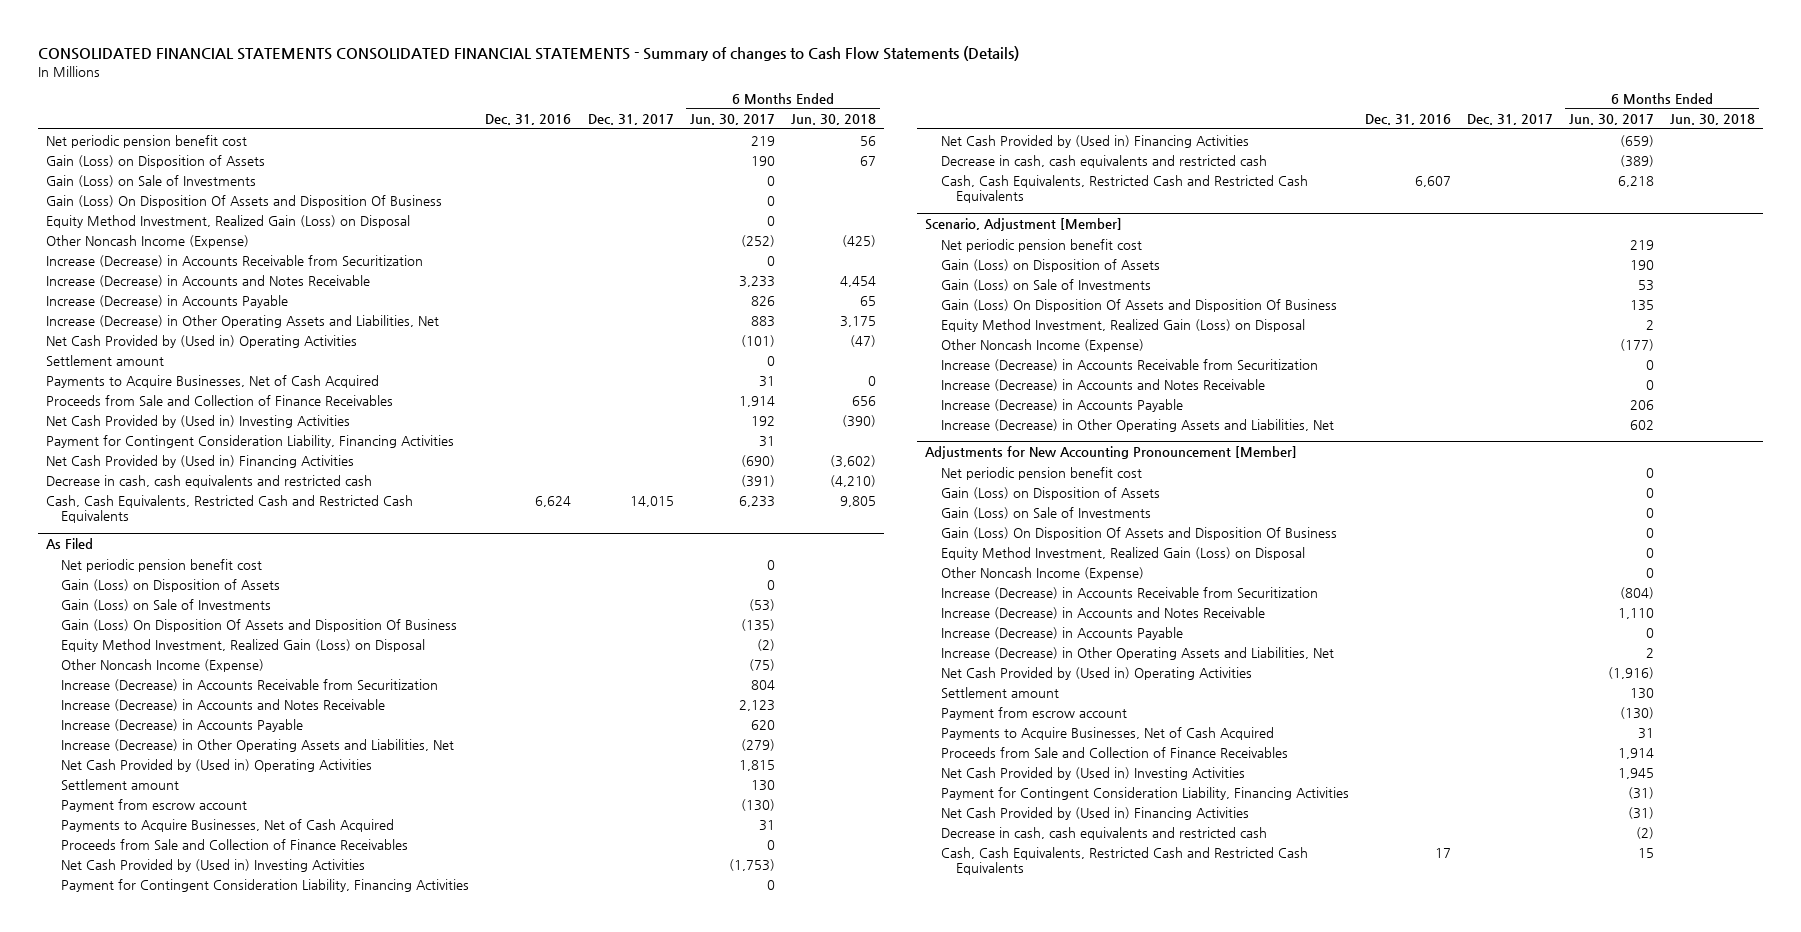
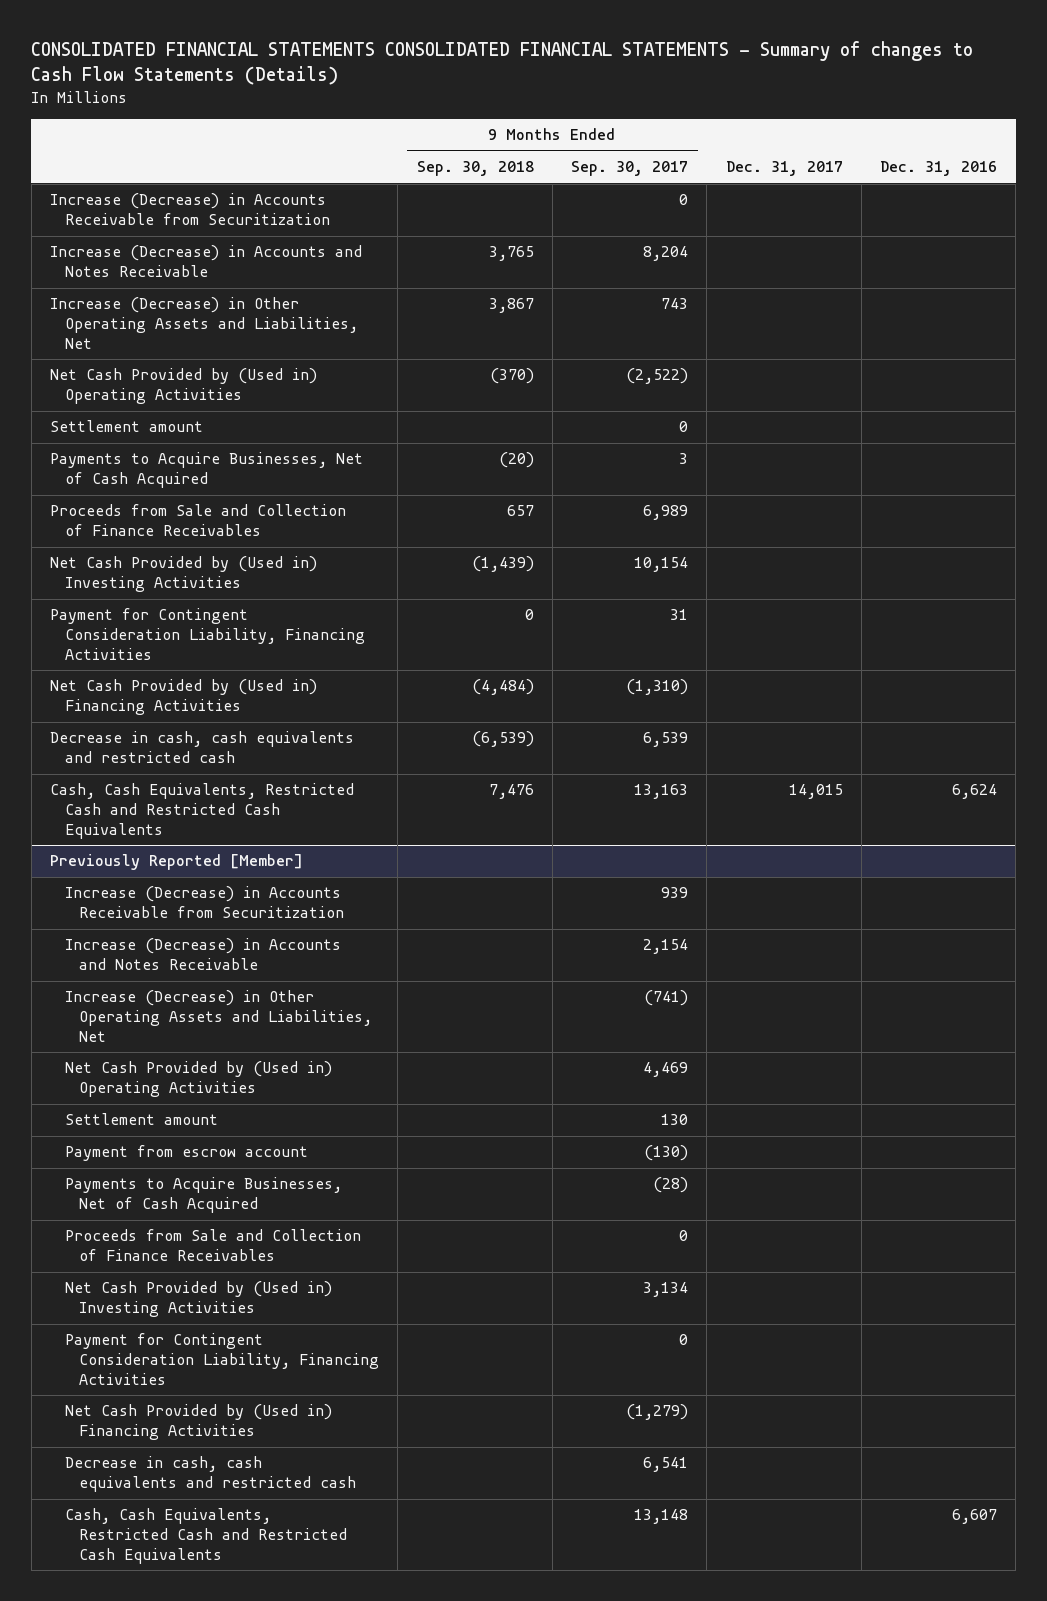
- | Dec. 31, 2016 | Dec. 31, 2017 | 6 Months Ended Jun. 30, 2017 | 6 Months Ended Jun. 30, 2018
+ | 9 Months Ended Sep. 30, 2018 | 9 Months Ended Sep. 30, 2017 | Dec. 31, 2017 | Dec. 31, 2016
- Net periodic pension benefit cost | | | 219 | 56
- Gain (Loss) on Disposition of Assets | | | 190 | 67
- Gain (Loss) on Sale of Investments | | | 0 |
- Gain (Loss) On Disposition Of Assets and Disposition Of Business | | | 0 |
- Equity Method Investment, Realized Gain (Loss) on Disposal | | | 0 |
- Other Noncash Income (Expense) | | | (252) | (425)
- Increase (Decrease) in Accounts Payable | | | 826 | 65
- As Filed
- Net periodic pension benefit cost | | | 0 |
- Gain (Loss) on Disposition of Assets | | | 0 |
- Gain (Loss) on Sale of Investments | | | (53) |
- Gain (Loss) On Disposition Of Assets and Disposition Of Business | | | (135) |
- Equity Method Investment, Realized Gain (Loss) on Disposal | | | (2) |
- Other Noncash Income (Expense) | | | (75) |
+ Previously Reported [Member]
- Increase (Decrease) in Accounts Payable | | | 620 |
- Scenario, Adjustment [Member]
- Net periodic pension benefit cost | | | 219 |
- Gain (Loss) on Disposition of Assets | | | 190 |
- Gain (Loss) on Sale of Investments | | | 53 |
- Gain (Loss) On Disposition Of Assets and Disposition Of Business | | | 135 |
- Equity Method Investment, Realized Gain (Loss) on Disposal | | | 2 |
- Other Noncash Income (Expense) | | | (177) |
- Increase (Decrease) in Accounts Receivable from Securitization | | | 0 |
- Increase (Decrease) in Accounts and Notes Receivable | | | 0 |
- Increase (Decrease) in Accounts Payable | | | 206 |
- Increase (Decrease) in Other Operating Assets and Liabilities, Net | | | 602 |
- Adjustments for New Accounting Pronouncement [Member]
- Net periodic pension benefit cost | | | 0 |
- Gain (Loss) on Disposition of Assets | | | 0 |
- Gain (Loss) on Sale of Investments | | | 0 |
- Gain (Loss) On Disposition Of Assets and Disposition Of Business | | | 0 |
- Equity Method Investment, Realized Gain (Loss) on Disposal | | | 0 |
- Other Noncash Income (Expense) | | | 0 |
- Increase (Decrease) in Accounts Receivable from Securitization | | | (804) |
- Increase (Decrease) in Accounts and Notes Receivable | | | 1,110 |
- Increase (Decrease) in Accounts Payable | | | 0 |
- Increase (Decrease) in Other Operating Assets and Liabilities, Net | | | 2 |
- Net Cash Provided by (Used in) Operating Activities | | | (1,916) |
- Settlement amount | | | 130 |
- Payment from escrow account | | | (130) |
- Payments to Acquire Businesses, Net of Cash Acquired | | | 31 |
- Proceeds from Sale and Collection of Finance Receivables | | | 1,914 |
- Net Cash Provided by (Used in) Investing Activities | | | 1,945 |
- Payment for Contingent Consideration Liability, Financing Activities | | | (31) |
- Net Cash Provided by (Used in) Financing Activities | | | (31) |
- Decrease in cash, cash equivalents and restricted cash | | | (2) |
- Cash, Cash Equivalents, Restricted Cash and Restricted Cash Equivalents | 17 | | 15 |

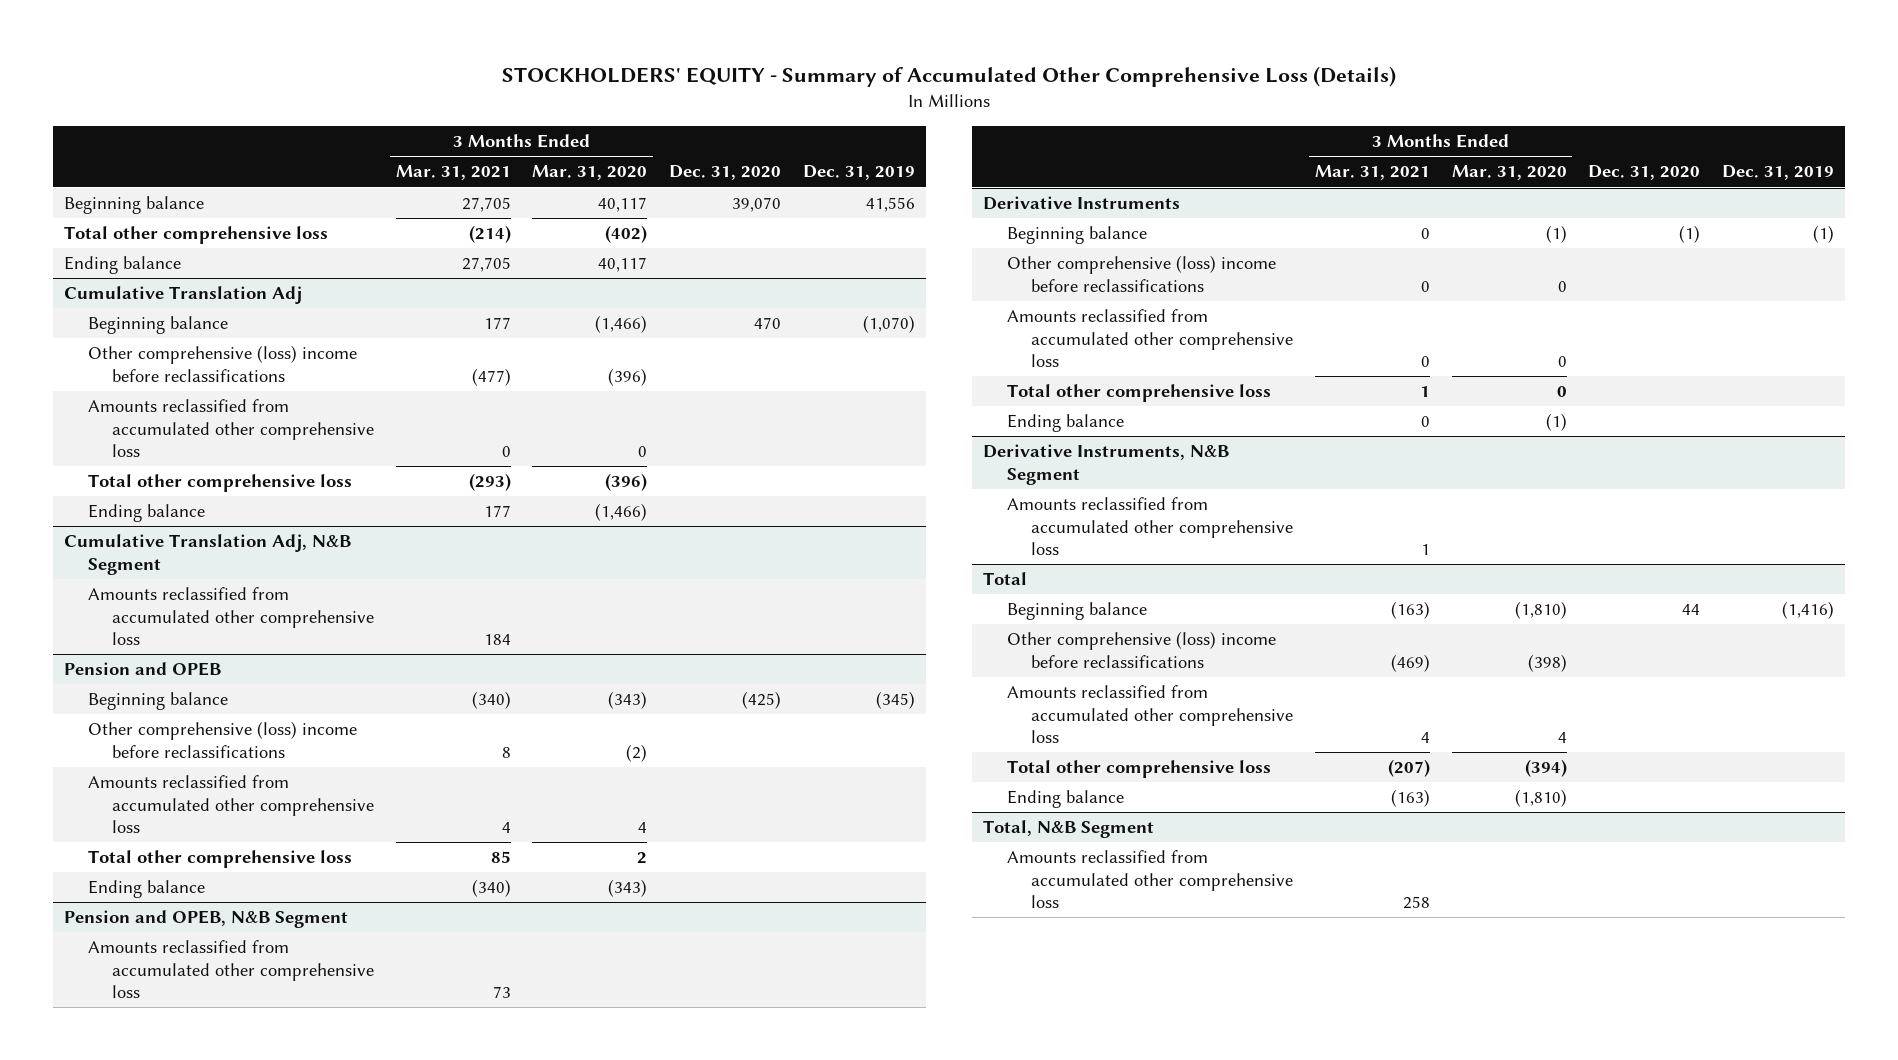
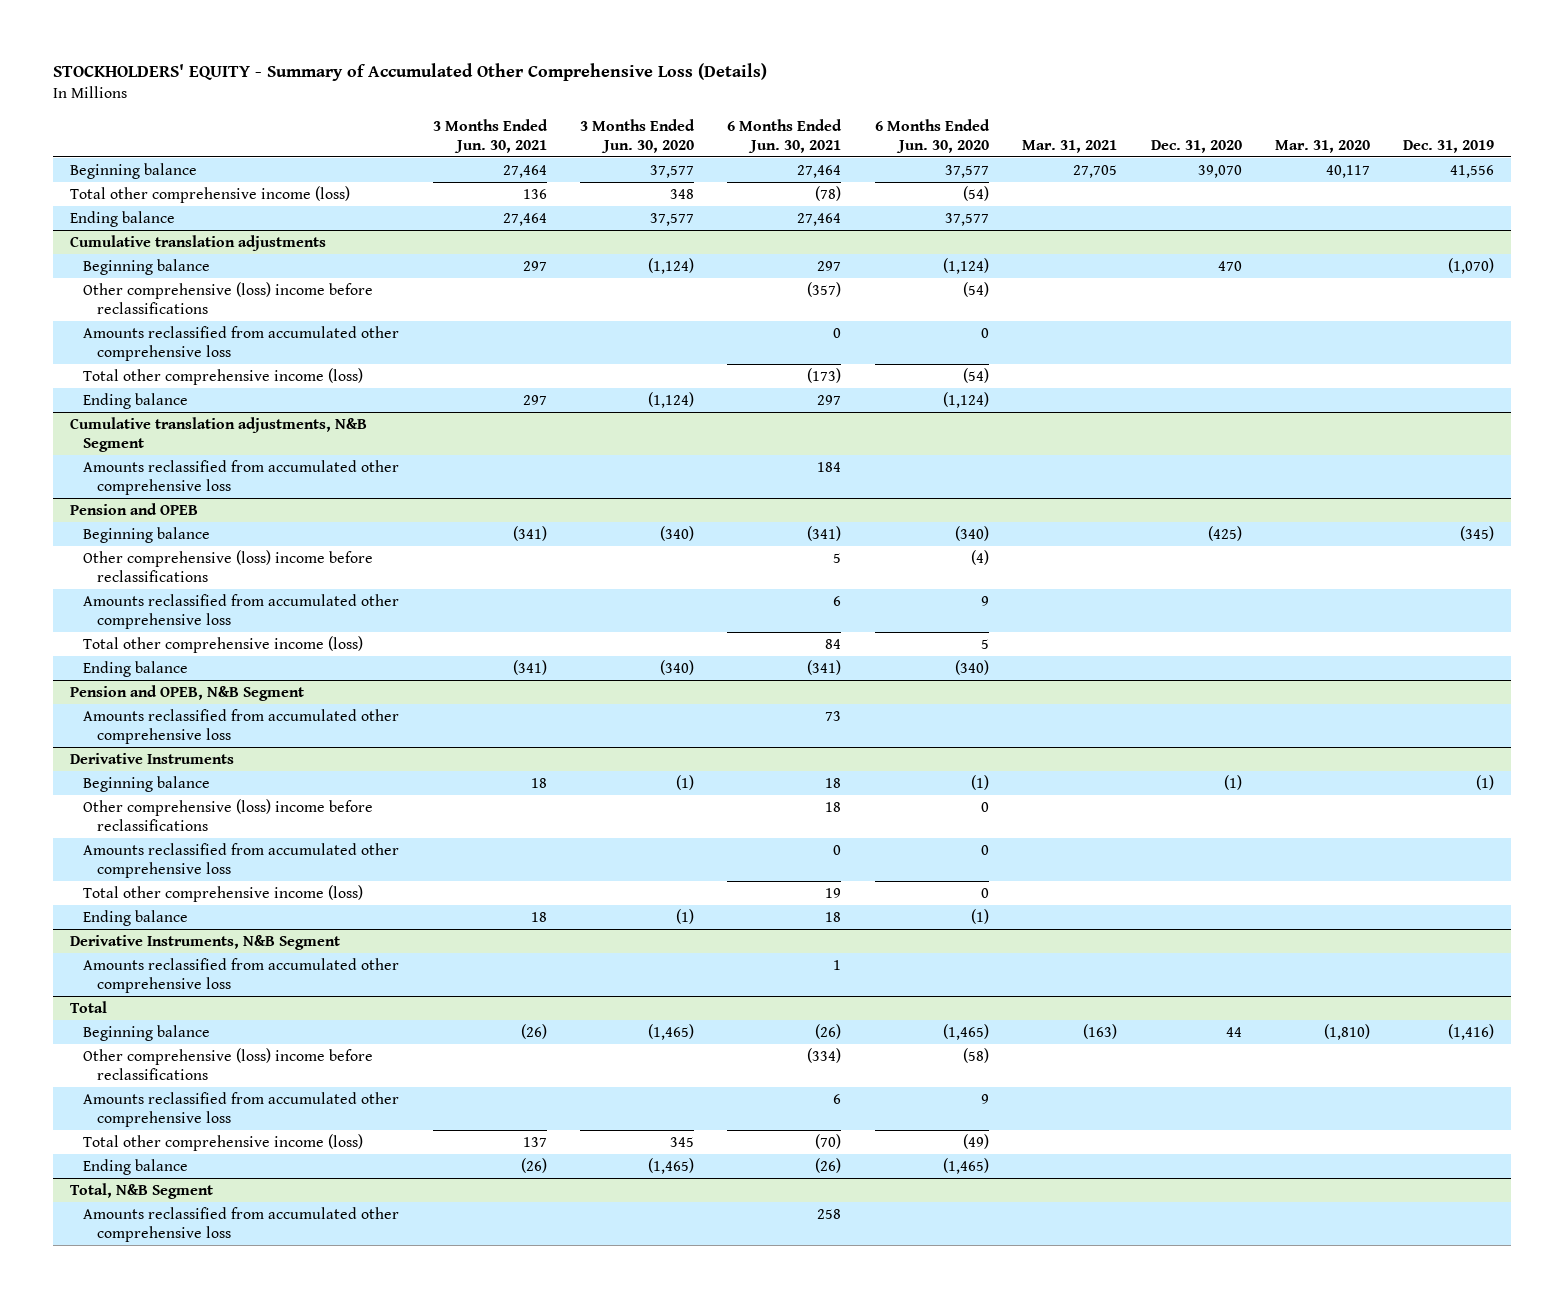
- | 3 Months Ended Mar. 31, 2021 | 3 Months Ended Mar. 31, 2020 | Dec. 31, 2020 | Dec. 31, 2019
+ | 3 Months Ended Jun. 30, 2021 | 3 Months Ended Jun. 30, 2020 | 6 Months Ended Jun. 30, 2021 | 6 Months Ended Jun. 30, 2020 | Mar. 31, 2021 | Dec. 31, 2020 | Mar. 31, 2020 | Dec. 31, 2019
- Total other comprehensive loss | (214) | (402) | |
+ Total other comprehensive income (loss) | 136 | 348 | (78) | (54) | | | |
- Cumulative Translation Adj
+ Cumulative translation adjustments
- Total other comprehensive loss | (293) | (396) | |
+ Total other comprehensive income (loss) | | | (173) | (54) | | | |
- Cumulative Translation Adj, N&B Segment
+ Cumulative translation adjustments, N&B Segment
@ Pension and OPEB
- Total other comprehensive loss | 85 | 2 | |
+ Total other comprehensive income (loss) | | | 84 | 5 | | | |
@ Derivative Instruments
- Total other comprehensive loss | 1 | 0 | |
+ Total other comprehensive income (loss) | | | 19 | 0 | | | |
@ Total
- Total other comprehensive loss | (207) | (394) | |
+ Total other comprehensive income (loss) | 137 | 345 | (70) | (49) | | | |

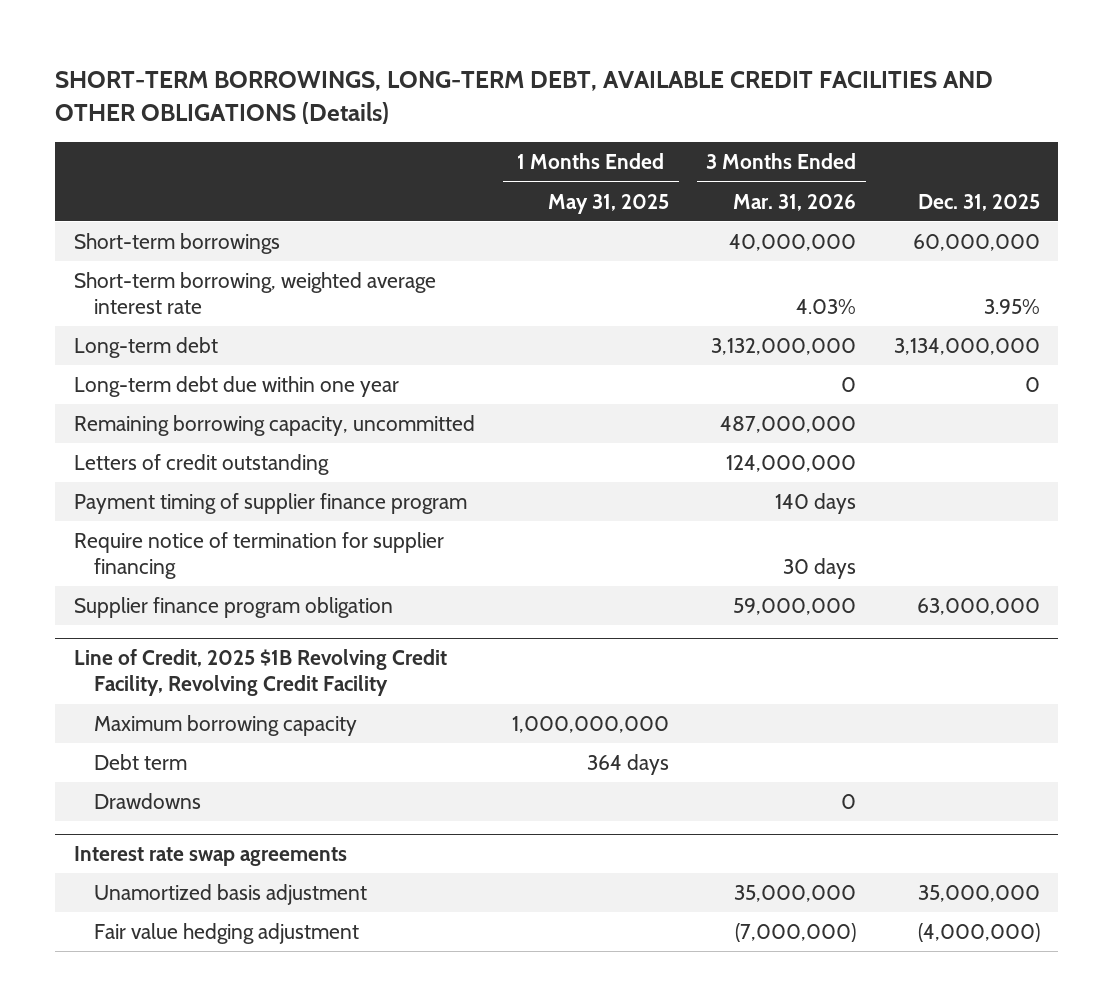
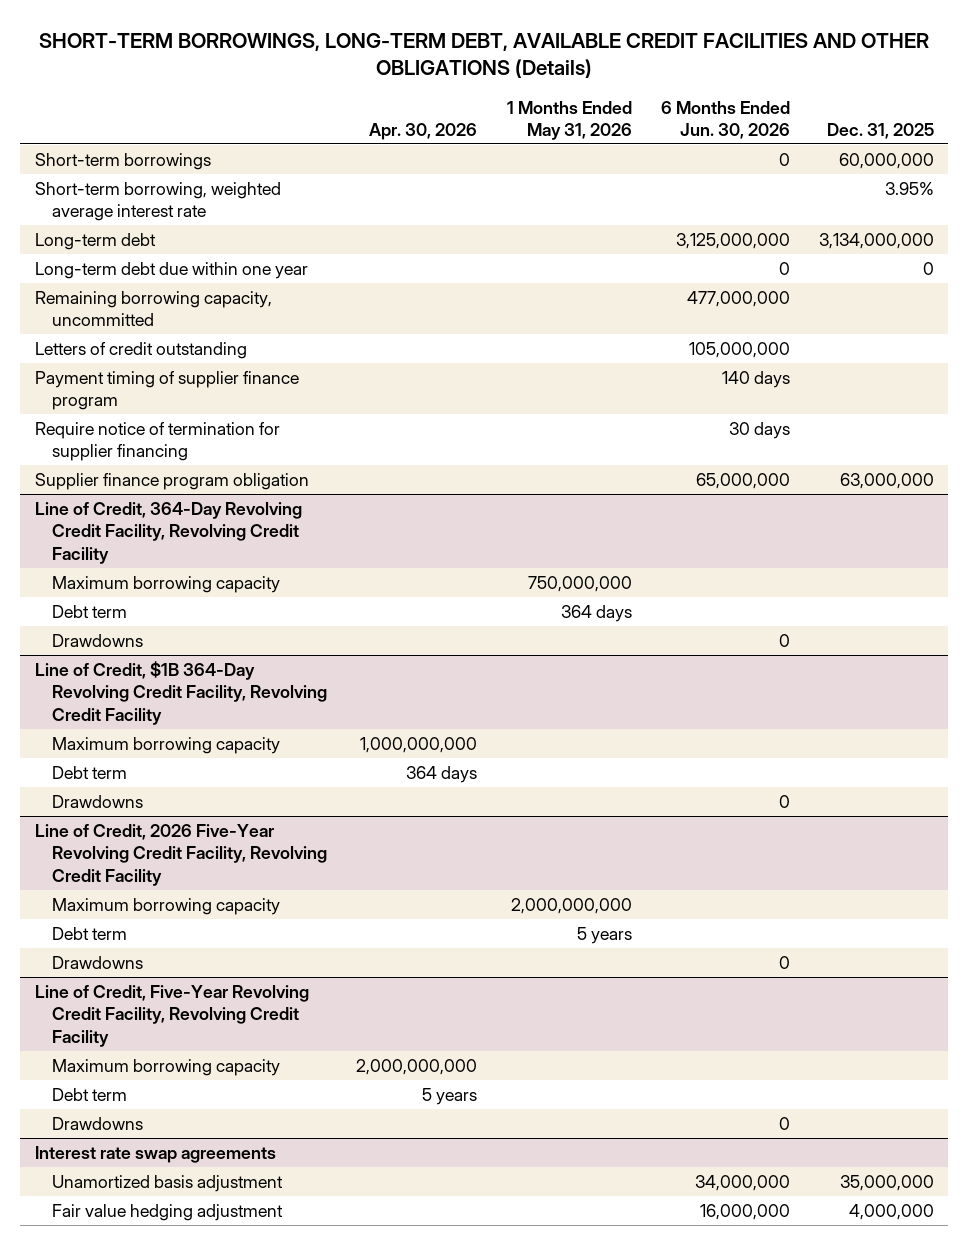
- | 1 Months Ended May 31, 2025 | 3 Months Ended Mar. 31, 2026 | Dec. 31, 2025
+ | Apr. 30, 2026 | 1 Months Ended May 31, 2026 | 6 Months Ended Jun. 30, 2026 | Dec. 31, 2025
- Line of Credit, 2025 $1B Revolving Credit Facility, Revolving Credit Facility
+ Line of Credit, 364-Day Revolving Credit Facility, Revolving Credit Facility
+ Maximum borrowing capacity | | 750,000,000 | |
+ Debt term | | 364 days | |
+ Drawdowns | | | 0 |
+ Line of Credit, $1B 364-Day Revolving Credit Facility, Revolving Credit Facility
+ Line of Credit, 2026 Five-Year Revolving Credit Facility, Revolving Credit Facility
+ Maximum borrowing capacity | | 2,000,000,000 | |
+ Debt term | | 5 years | |
+ Drawdowns | | | 0 |
+ Line of Credit, Five-Year Revolving Credit Facility, Revolving Credit Facility
+ Maximum borrowing capacity | 2,000,000,000 | | |
+ Debt term | 5 years | | |
+ Drawdowns | | | 0 |
@ Interest rate swap agreements
- Fair value hedging adjustment | | (7,000,000) | (4,000,000)
+ Fair value hedging adjustment | | | 16,000,000 | 4,000,000

